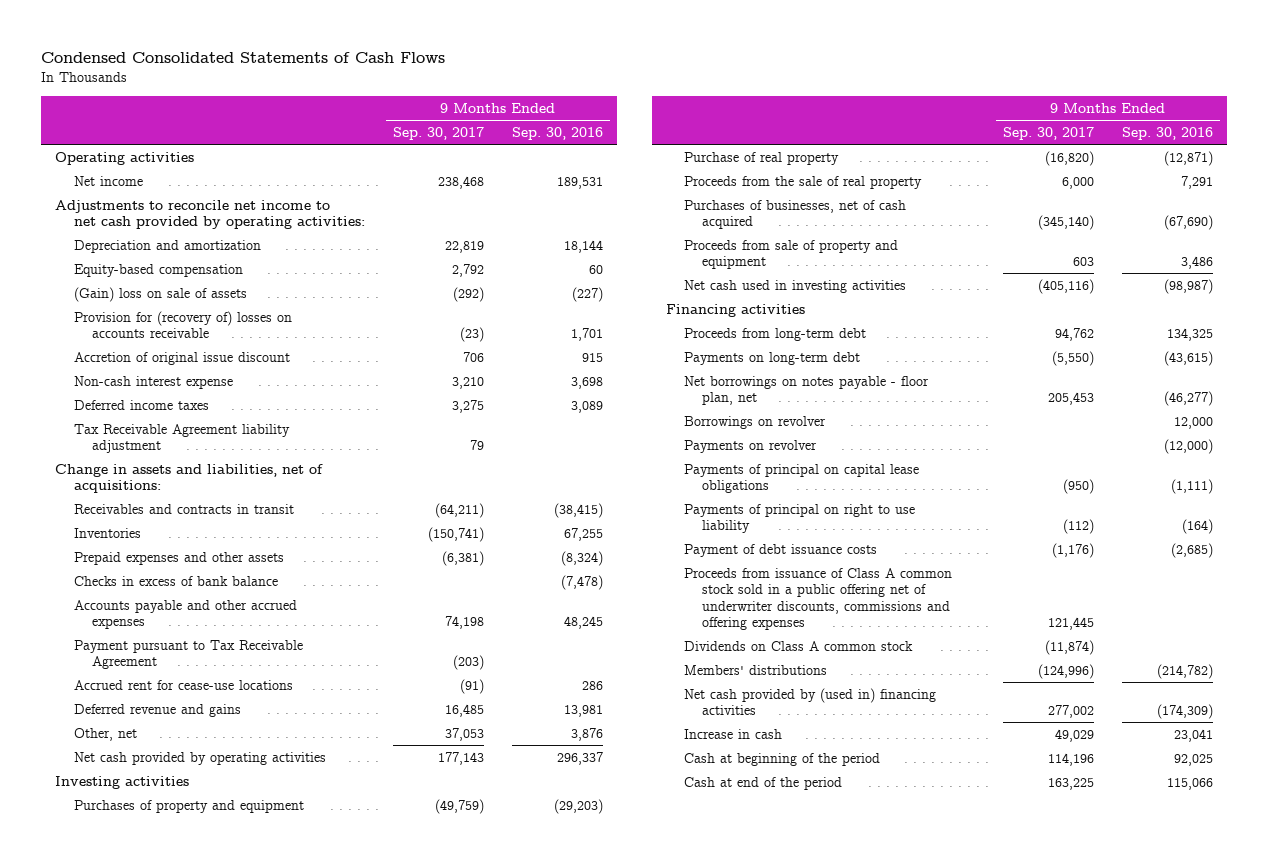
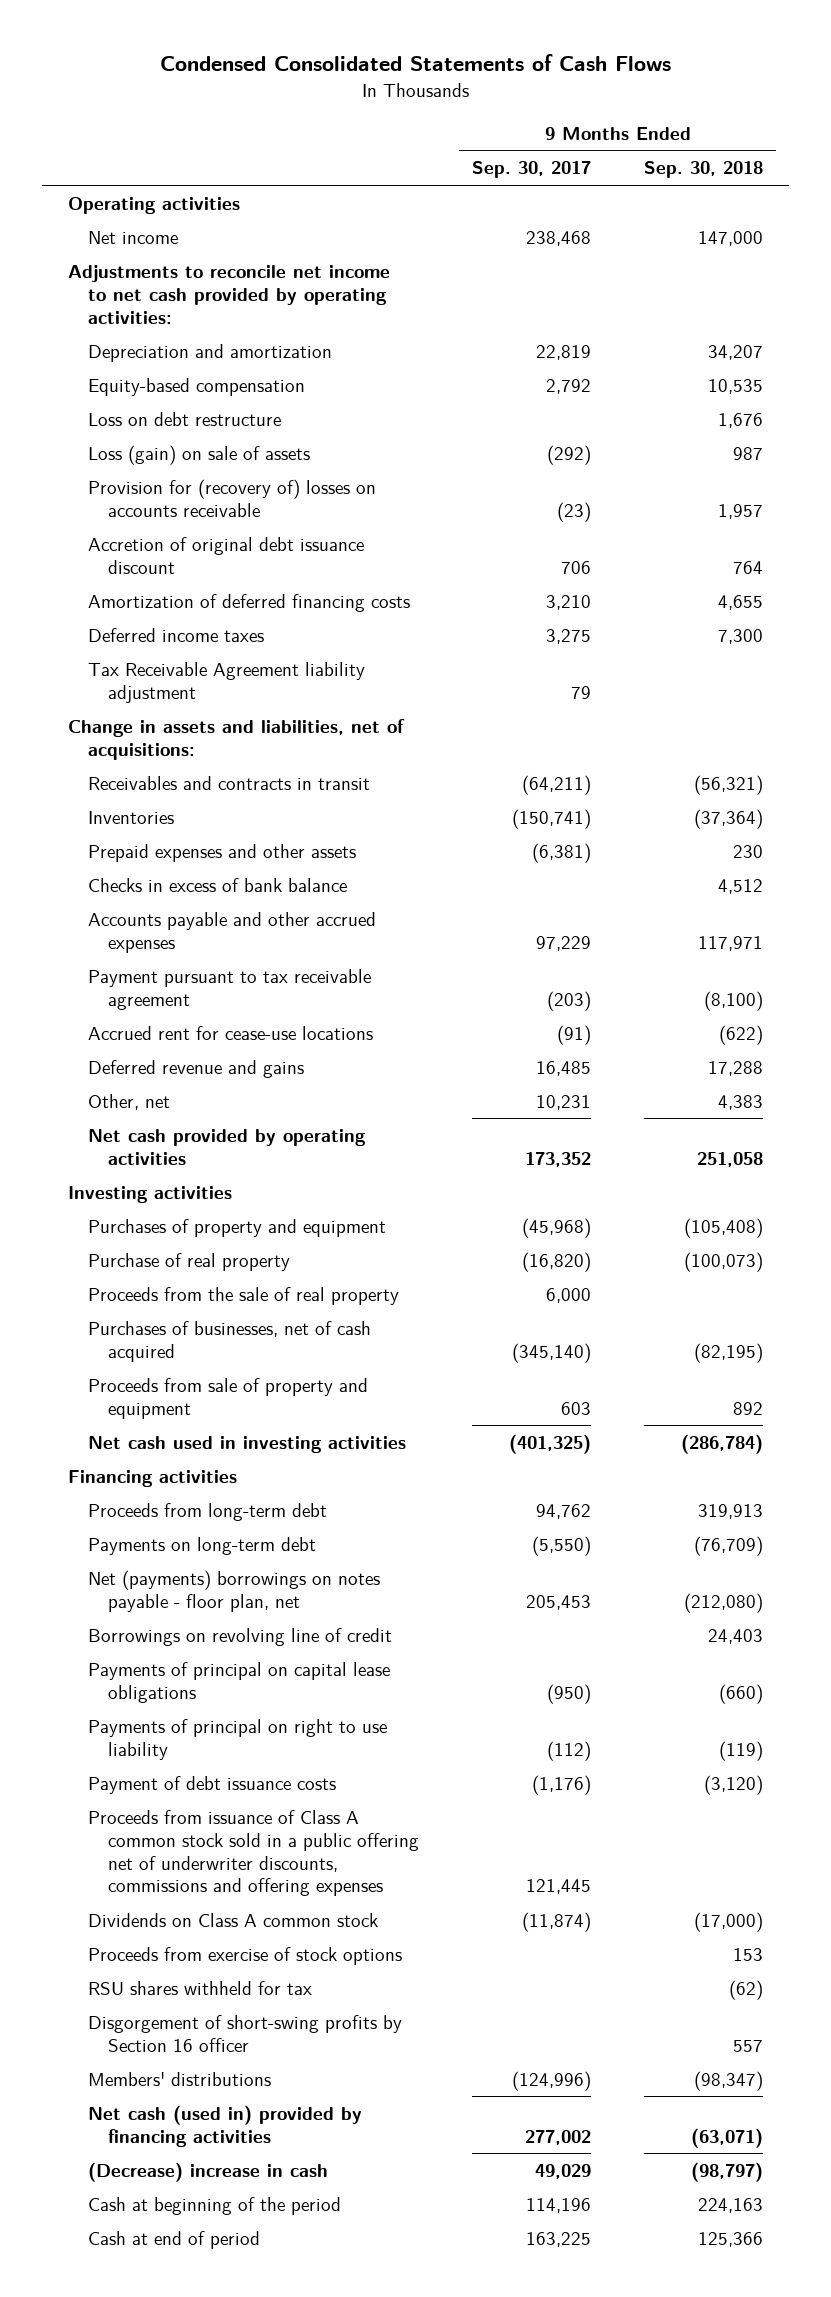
- | 9 Months Ended Sep. 30, 2017 | 9 Months Ended Sep. 30, 2016
+ | 9 Months Ended Sep. 30, 2017 | 9 Months Ended Sep. 30, 2018
- (Gain) loss on sale of assets | (292) | (227)
+ Loss on debt restructure | | 1,676
+ Loss (gain) on sale of assets | (292) | 987
- Accretion of original issue discount | 706 | 915
- Non-cash interest expense | 3,210 | 3,698
+ Accretion of original debt issuance discount | 706 | 764
+ Amortization of deferred financing costs | 3,210 | 4,655
- Accounts payable and other accrued expenses | 74,198 | 48,245
- Payment pursuant to Tax Receivable Agreement | (203) |
+ Accounts payable and other accrued expenses | 97,229 | 117,971
+ Payment pursuant to tax receivable agreement | (203) | (8,100)
- Other, net | 37,053 | 3,876
- Net cash provided by operating activities | 177,143 | 296,337
+ Other, net | 10,231 | 4,383
+ Net cash provided by operating activities | 173,352 | 251,058
- Purchases of property and equipment | (49,759) | (29,203)
+ Purchases of property and equipment | (45,968) | (105,408)
- Net cash used in investing activities | (405,116) | (98,987)
+ Net cash used in investing activities | (401,325) | (286,784)
- Net borrowings on notes payable - floor plan, net | 205,453 | (46,277)
- Borrowings on revolver | | 12,000
- Payments on revolver | | (12,000)
+ Net (payments) borrowings on notes payable - floor plan, net | 205,453 | (212,080)
+ Borrowings on revolving line of credit | | 24,403
+ Proceeds from exercise of stock options | | 153
+ RSU shares withheld for tax | | (62)
+ Disgorgement of short-swing profits by Section 16 officer | | 557
- Net cash provided by (used in) financing activities | 277,002 | (174,309)
- Increase in cash | 49,029 | 23,041
+ Net cash (used in) provided by financing activities | 277,002 | (63,071)
+ (Decrease) increase in cash | 49,029 | (98,797)
- Cash at end of the period | 163,225 | 115,066
+ Cash at end of period | 163,225 | 125,366

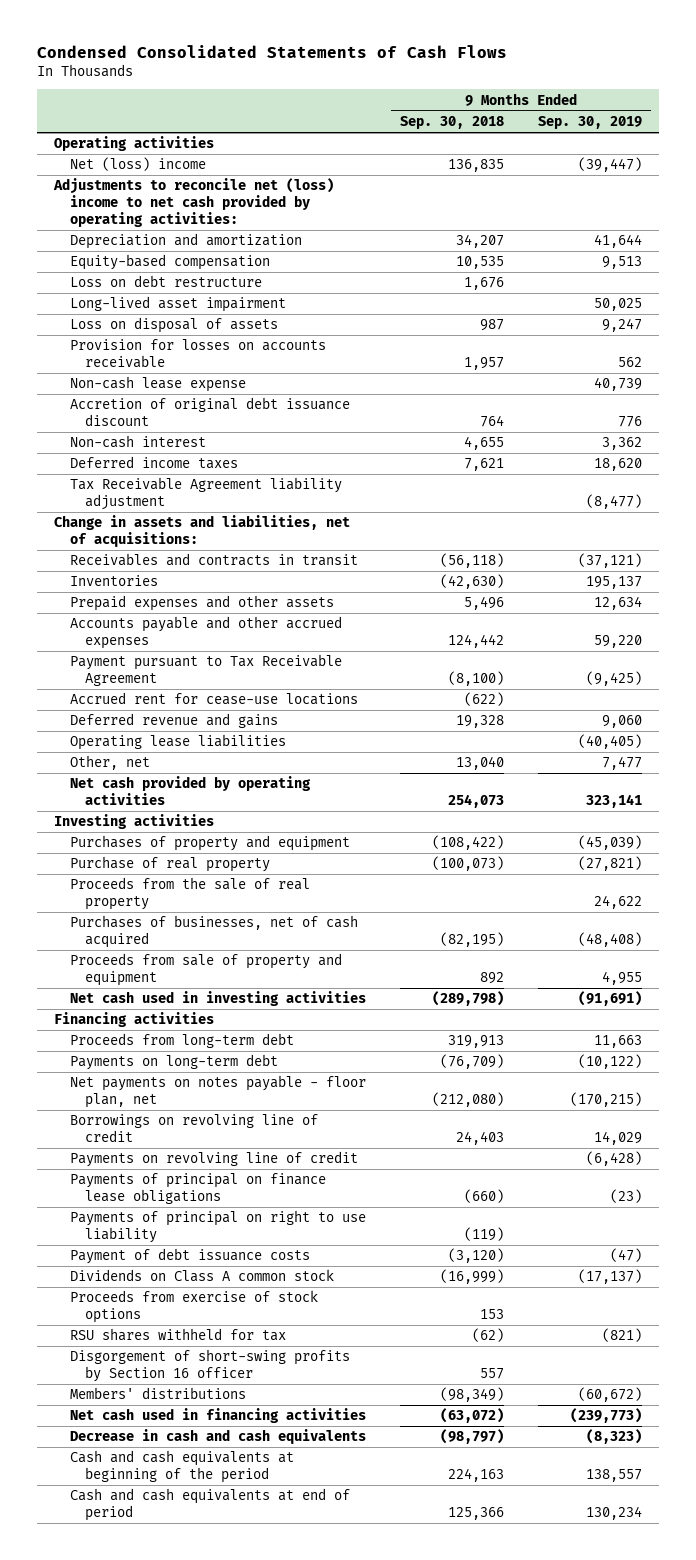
- | 9 Months Ended Sep. 30, 2017 | 9 Months Ended Sep. 30, 2018
+ | 9 Months Ended Sep. 30, 2018 | 9 Months Ended Sep. 30, 2019
- Net income | 238,468 | 147,000
- Adjustments to reconcile net income to net cash provided by operating activities:
+ Net (loss) income | 136,835 | (39,447)
+ Adjustments to reconcile net (loss) income to net cash provided by operating activities:
- Loss (gain) on sale of assets | (292) | 987
- Provision for (recovery of) losses on accounts receivable | (23) | 1,957
+ Long-lived asset impairment | | 50,025
+ Loss on disposal of assets | 987 | 9,247
+ Provision for losses on accounts receivable | 1,957 | 562
+ Non-cash lease expense | | 40,739
- Amortization of deferred financing costs | 3,210 | 4,655
- Deferred income taxes | 3,275 | 7,300
+ Non-cash interest | 4,655 | 3,362
+ Deferred income taxes | 7,621 | 18,620
- Receivables and contracts in transit | (64,211) | (56,321)
- Inventories | (150,741) | (37,364)
- Prepaid expenses and other assets | (6,381) | 230
- Checks in excess of bank balance | | 4,512
- Accounts payable and other accrued expenses | 97,229 | 117,971
- Payment pursuant to tax receivable agreement | (203) | (8,100)
+ Receivables and contracts in transit | (56,118) | (37,121)
+ Inventories | (42,630) | 195,137
+ Prepaid expenses and other assets | 5,496 | 12,634
+ Accounts payable and other accrued expenses | 124,442 | 59,220
+ Payment pursuant to Tax Receivable Agreement | (8,100) | (9,425)
- Deferred revenue and gains | 16,485 | 17,288
- Other, net | 10,231 | 4,383
- Net cash provided by operating activities | 173,352 | 251,058
+ Deferred revenue and gains | 19,328 | 9,060
+ Operating lease liabilities | | (40,405)
+ Other, net | 13,040 | 7,477
+ Net cash provided by operating activities | 254,073 | 323,141
- Purchases of property and equipment | (45,968) | (105,408)
+ Purchases of property and equipment | (108,422) | (45,039)
- Net cash used in investing activities | (401,325) | (286,784)
+ Net cash used in investing activities | (289,798) | (91,691)
- Net (payments) borrowings on notes payable - floor plan, net | 205,453 | (212,080)
+ Net payments on notes payable - floor plan, net | (212,080) | (170,215)
- Payments of principal on capital lease obligations | (950) | (660)
+ Payments on revolving line of credit | | (6,428)
+ Payments of principal on finance lease obligations | (660) | (23)
- Proceeds from issuance of Class A common stock sold in a public offering net of underwriter discounts, commissions and offering expenses | 121,445 |
- Dividends on Class A common stock | (11,874) | (17,000)
+ Dividends on Class A common stock | (16,999) | (17,137)
- Members' distributions | (124,996) | (98,347)
- Net cash (used in) provided by financing activities | 277,002 | (63,071)
- (Decrease) increase in cash | 49,029 | (98,797)
- Cash at beginning of the period | 114,196 | 224,163
- Cash at end of period | 163,225 | 125,366
+ Members' distributions | (98,349) | (60,672)
+ Net cash used in financing activities | (63,072) | (239,773)
+ Decrease in cash and cash equivalents | (98,797) | (8,323)
+ Cash and cash equivalents at beginning of the period | 224,163 | 138,557
+ Cash and cash equivalents at end of period | 125,366 | 130,234

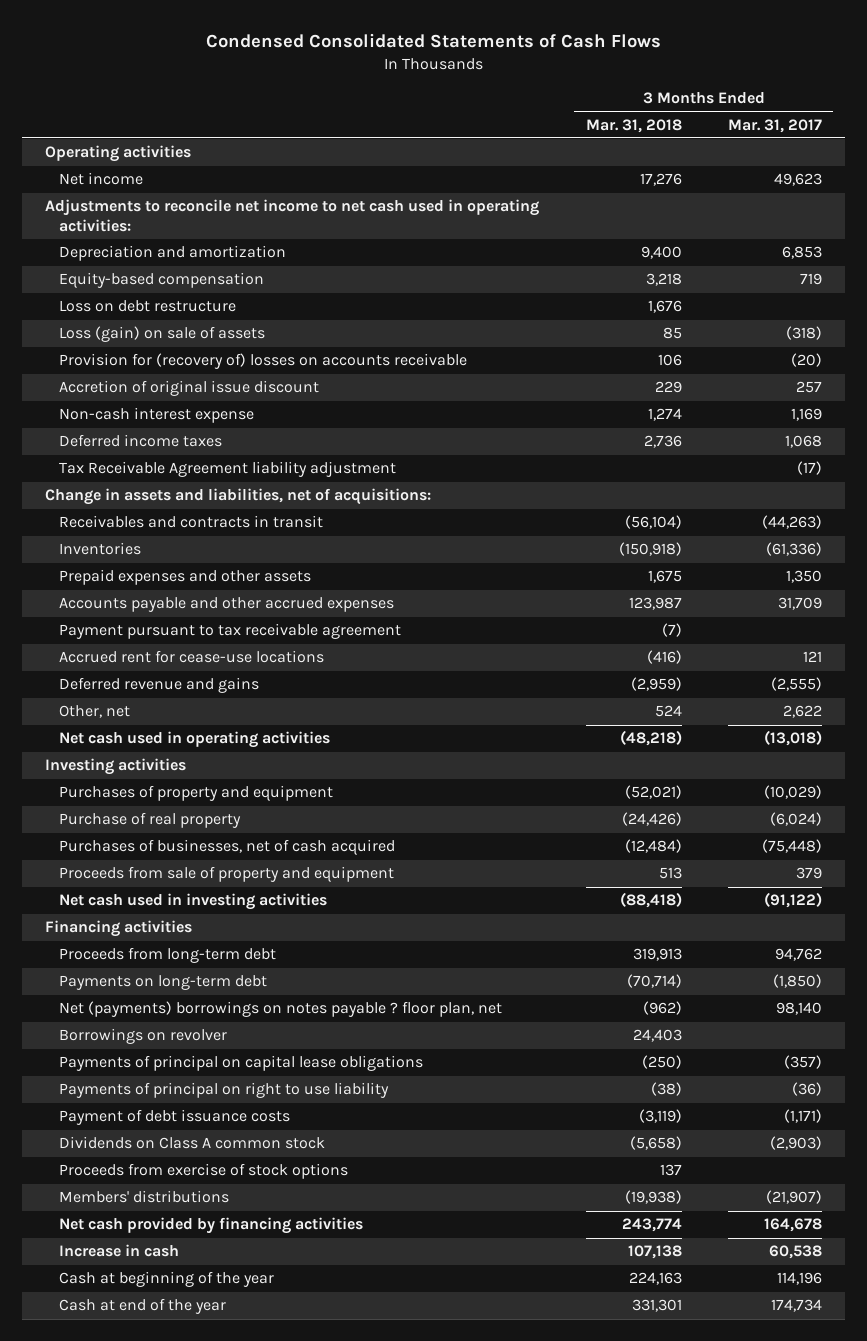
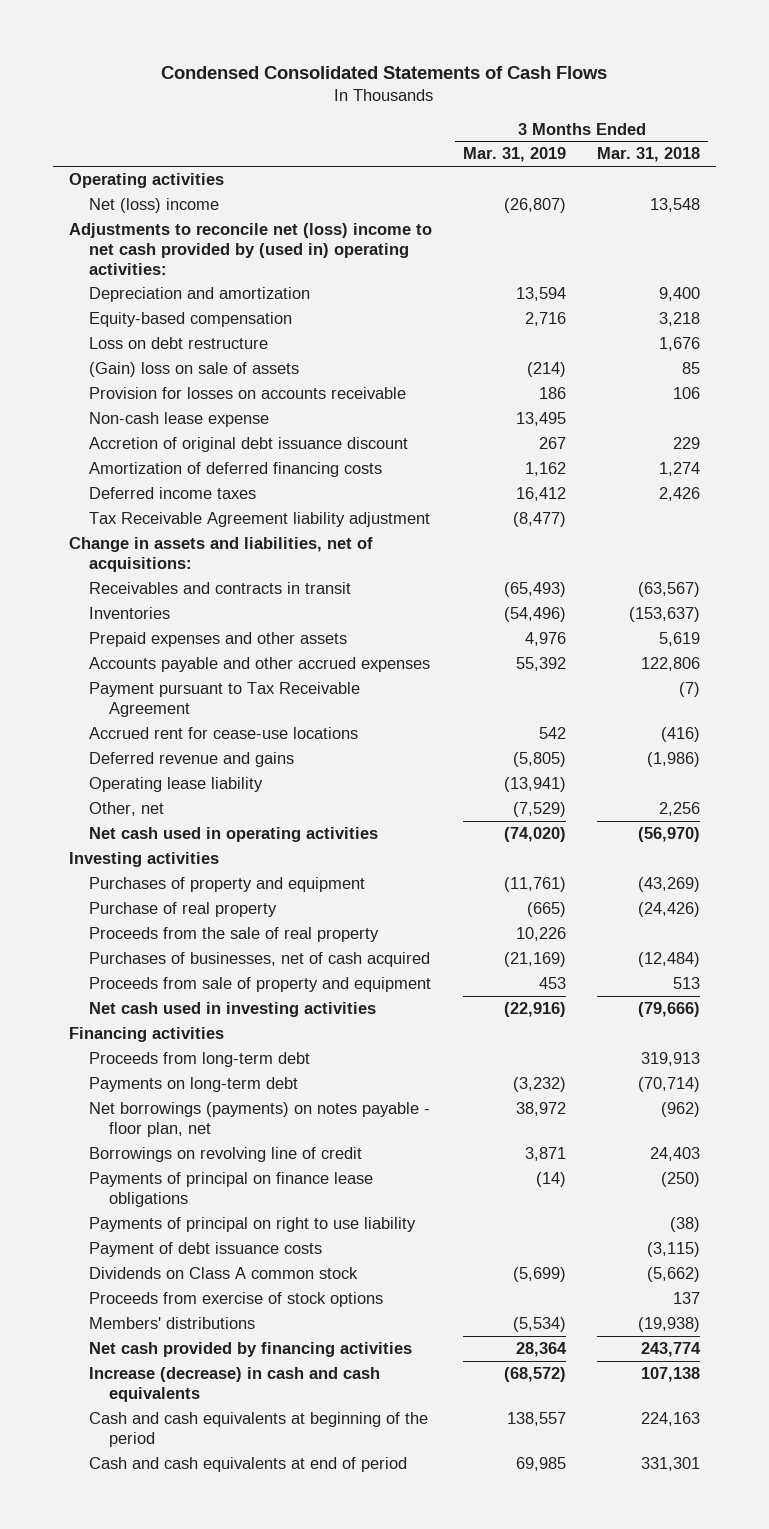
- | 3 Months Ended Mar. 31, 2018 | 3 Months Ended Mar. 31, 2017
+ | 3 Months Ended Mar. 31, 2019 | 3 Months Ended Mar. 31, 2018
- Net income | 17,276 | 49,623
- Adjustments to reconcile net income to net cash used in operating activities:
+ Net (loss) income | (26,807) | 13,548
+ Adjustments to reconcile net (loss) income to net cash provided by (used in) operating activities:
- Loss (gain) on sale of assets | 85 | (318)
- Provision for (recovery of) losses on accounts receivable | 106 | (20)
- Accretion of original issue discount | 229 | 257
- Non-cash interest expense | 1,274 | 1,169
- Deferred income taxes | 2,736 | 1,068
+ (Gain) loss on sale of assets | (214) | 85
+ Provision for losses on accounts receivable | 186 | 106
+ Non-cash lease expense | 13,495 |
+ Accretion of original debt issuance discount | 267 | 229
+ Amortization of deferred financing costs | 1,162 | 1,274
+ Deferred income taxes | 16,412 | 2,426
- Receivables and contracts in transit | (56,104) | (44,263)
- Inventories | (150,918) | (61,336)
- Prepaid expenses and other assets | 1,675 | 1,350
- Accounts payable and other accrued expenses | 123,987 | 31,709
- Payment pursuant to tax receivable agreement | (7) |
+ Receivables and contracts in transit | (65,493) | (63,567)
+ Inventories | (54,496) | (153,637)
+ Prepaid expenses and other assets | 4,976 | 5,619
+ Accounts payable and other accrued expenses | 55,392 | 122,806
+ Payment pursuant to Tax Receivable Agreement | | (7)
- Deferred revenue and gains | (2,959) | (2,555)
- Other, net | 524 | 2,622
- Net cash used in operating activities | (48,218) | (13,018)
+ Deferred revenue and gains | (5,805) | (1,986)
+ Operating lease liability | (13,941) |
+ Other, net | (7,529) | 2,256
+ Net cash used in operating activities | (74,020) | (56,970)
- Purchases of property and equipment | (52,021) | (10,029)
+ Purchases of property and equipment | (11,761) | (43,269)
+ Proceeds from the sale of real property | 10,226 |
- Net cash used in investing activities | (88,418) | (91,122)
+ Net cash used in investing activities | (22,916) | (79,666)
- Net (payments) borrowings on notes payable ? floor plan, net | (962) | 98,140
- Borrowings on revolver | 24,403 |
- Payments of principal on capital lease obligations | (250) | (357)
+ Net borrowings (payments) on notes payable - floor plan, net | 38,972 | (962)
+ Borrowings on revolving line of credit | 3,871 | 24,403
+ Payments of principal on finance lease obligations | (14) | (250)
- Payment of debt issuance costs | (3,119) | (1,171)
- Dividends on Class A common stock | (5,658) | (2,903)
+ Payment of debt issuance costs | | (3,115)
+ Dividends on Class A common stock | (5,699) | (5,662)
- Increase in cash | 107,138 | 60,538
- Cash at beginning of the year | 224,163 | 114,196
- Cash at end of the year | 331,301 | 174,734
+ Increase (decrease) in cash and cash equivalents | (68,572) | 107,138
+ Cash and cash equivalents at beginning of the period | 138,557 | 224,163
+ Cash and cash equivalents at end of period | 69,985 | 331,301

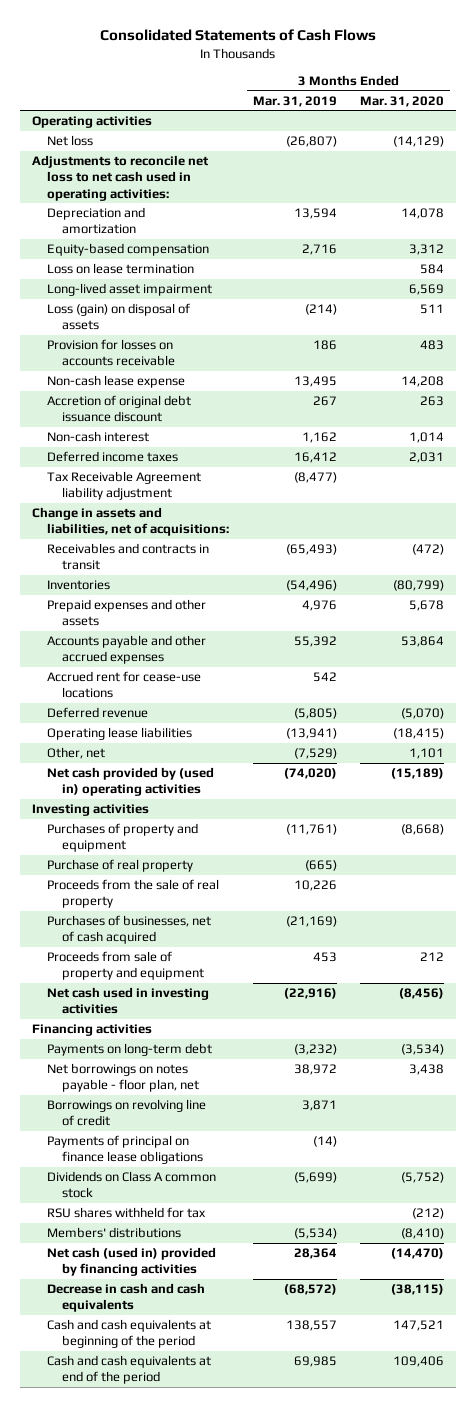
- Condensed Consolidated Statements of Cash Flows
+ Consolidated Statements of Cash Flows
- | 3 Months Ended Mar. 31, 2019 | 3 Months Ended Mar. 31, 2018
+ | 3 Months Ended Mar. 31, 2019 | 3 Months Ended Mar. 31, 2020
- Net (loss) income | (26,807) | 13,548
- Adjustments to reconcile net (loss) income to net cash provided by (used in) operating activities:
+ Net loss | (26,807) | (14,129)
+ Adjustments to reconcile net loss to net cash used in operating activities:
- Loss on debt restructure | | 1,676
- (Gain) loss on sale of assets | (214) | 85
+ Loss on lease termination | | 584
+ Long-lived asset impairment | | 6,569
+ Loss (gain) on disposal of assets | (214) | 511
- Amortization of deferred financing costs | 1,162 | 1,274
+ Non-cash interest | 1,162 | 1,014
- Payment pursuant to Tax Receivable Agreement | | (7)
- Deferred revenue and gains | (5,805) | (1,986)
- Operating lease liability | (13,941) |
+ Deferred revenue | (5,805) | (5,070)
+ Operating lease liabilities | (13,941) | (18,415)
- Net cash used in operating activities | (74,020) | (56,970)
+ Net cash provided by (used in) operating activities | (74,020) | (15,189)
- Proceeds from long-term debt | | 319,913
- Net borrowings (payments) on notes payable - floor plan, net | 38,972 | (962)
+ Net borrowings on notes payable - floor plan, net | 38,972 | 3,438
- Payments of principal on right to use liability | | (38)
- Payment of debt issuance costs | | (3,115)
- Proceeds from exercise of stock options | | 137
+ RSU shares withheld for tax | | (212)
- Net cash provided by financing activities | 28,364 | 243,774
- Increase (decrease) in cash and cash equivalents | (68,572) | 107,138
+ Net cash (used in) provided by financing activities | 28,364 | (14,470)
+ Decrease in cash and cash equivalents | (68,572) | (38,115)
- Cash and cash equivalents at end of period | 69,985 | 331,301
+ Cash and cash equivalents at end of the period | 69,985 | 109,406

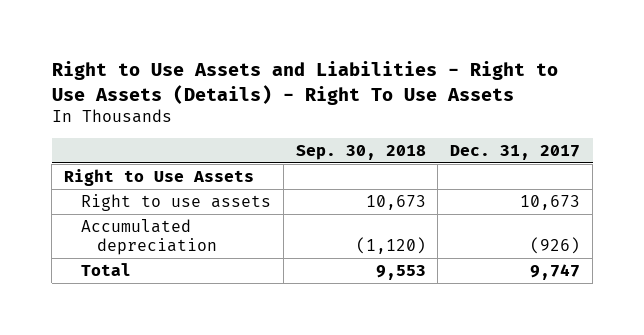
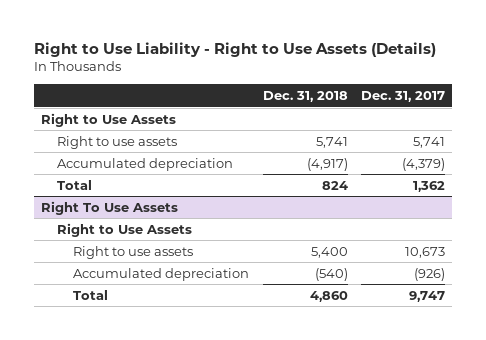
- Right to Use Assets and Liabilities - Right to Use Assets (Details) - Right To Use Assets
+ Right to Use Liability - Right to Use Assets (Details)
- | Sep. 30, 2018 | Dec. 31, 2017
+ | Dec. 31, 2018 | Dec. 31, 2017
+ Right to use assets | 5,741 | 5,741
+ Accumulated depreciation | (4,917) | (4,379)
+ Total | 824 | 1,362
+ Right To Use Assets
+ Right to Use Assets

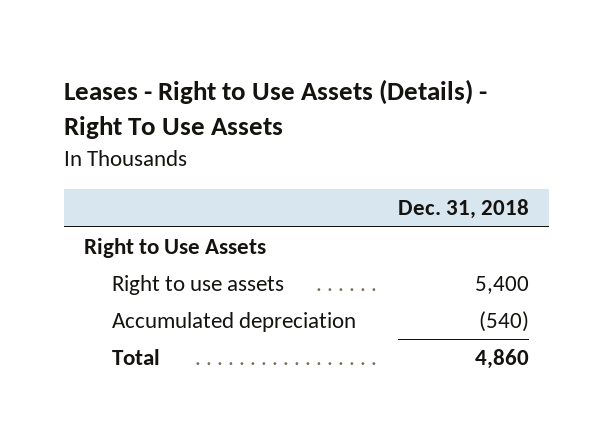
- Right to Use Liability - Right to Use Assets (Details)
+ Leases - Right to Use Assets (Details) - Right To Use Assets
- | Dec. 31, 2018 | Dec. 31, 2017
+ | Dec. 31, 2018
- Right to use assets | 5,741 | 5,741
- Accumulated depreciation | (4,917) | (4,379)
- Total | 824 | 1,362
- Right To Use Assets
- Right to Use Assets

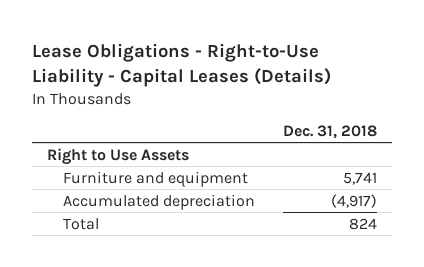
- Leases - Right to Use Assets (Details) - Right To Use Assets
+ Lease Obligations - Right-to-Use Liability - Capital Leases (Details)
- Right to use assets | 5,400
- Accumulated depreciation | (540)
- Total | 4,860
+ Furniture and equipment | 5,741
+ Accumulated depreciation | (4,917)
+ Total | 824

